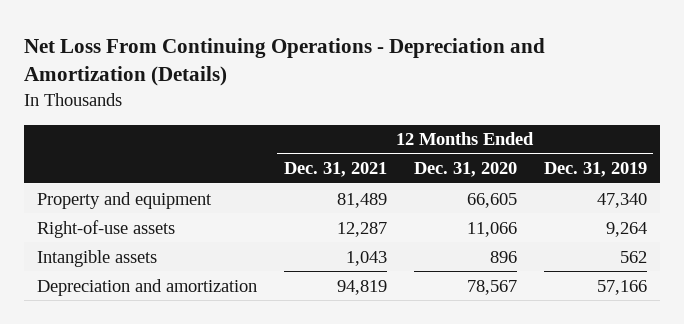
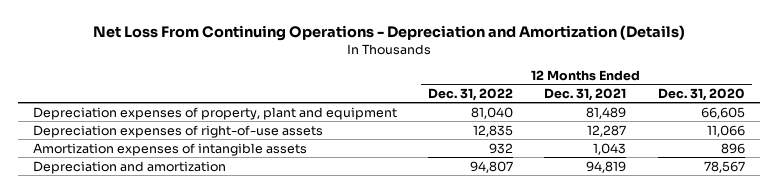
- | 12 Months Ended Dec. 31, 2021 | 12 Months Ended Dec. 31, 2020 | 12 Months Ended Dec. 31, 2019
+ | 12 Months Ended Dec. 31, 2022 | 12 Months Ended Dec. 31, 2021 | 12 Months Ended Dec. 31, 2020
- Property and equipment | 81,489 | 66,605 | 47,340
- Right-of-use assets | 12,287 | 11,066 | 9,264
- Intangible assets | 1,043 | 896 | 562
+ Depreciation expenses of property, plant and equipment | 81,040 | 81,489 | 66,605
+ Depreciation expenses of right-of-use assets | 12,835 | 12,287 | 11,066
+ Amortization expenses of intangible assets | 932 | 1,043 | 896

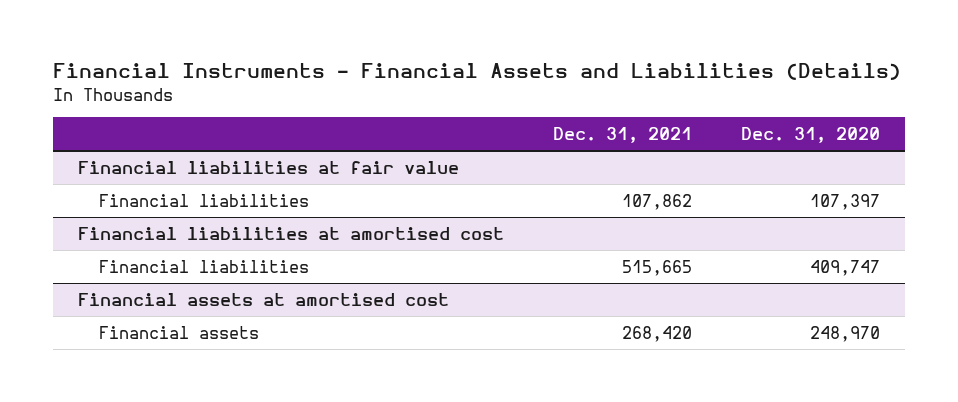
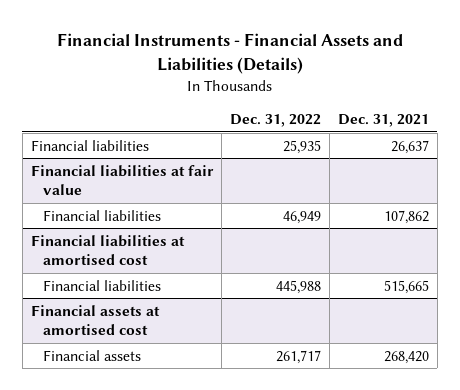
- | Dec. 31, 2021 | Dec. 31, 2020
+ | Dec. 31, 2022 | Dec. 31, 2021
+ Financial liabilities | 25,935 | 26,637

